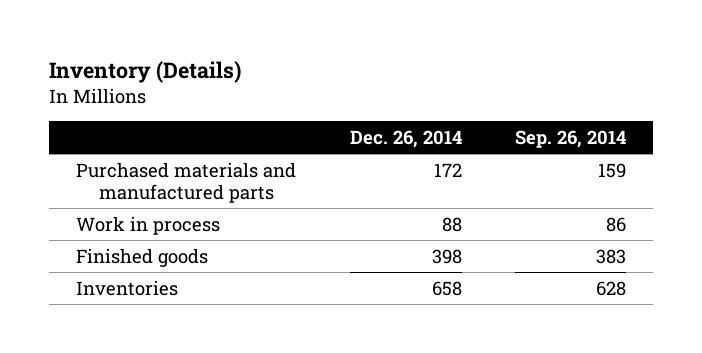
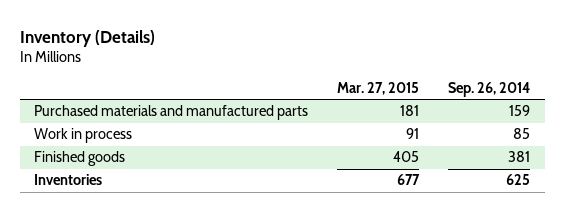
- | Dec. 26, 2014 | Sep. 26, 2014
+ | Mar. 27, 2015 | Sep. 26, 2014
- Work in process | 88 | 86
- Finished goods | 398 | 383
- Inventories | 658 | 628
+ Work in process | 91 | 85
+ Finished goods | 405 | 381
+ Inventories | 677 | 625

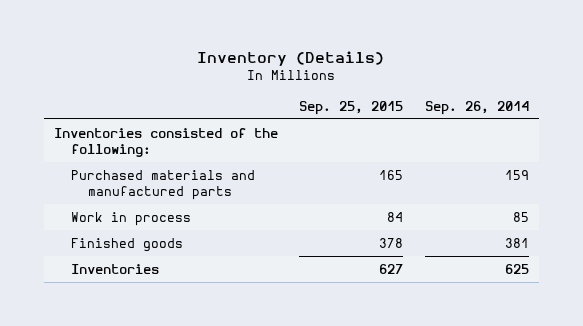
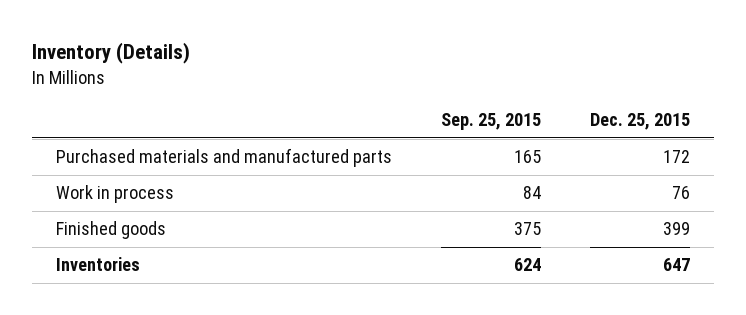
- | Sep. 25, 2015 | Sep. 26, 2014
+ | Sep. 25, 2015 | Dec. 25, 2015
- Inventories consisted of the following:
- Finished goods | 378 | 381
- Inventories | 627 | 625
+ Finished goods | 375 | 399
+ Inventories | 624 | 647

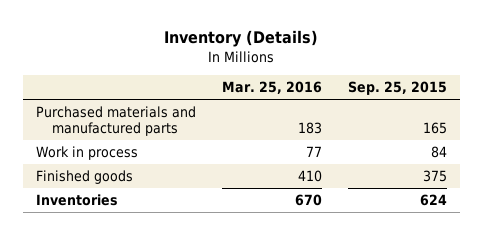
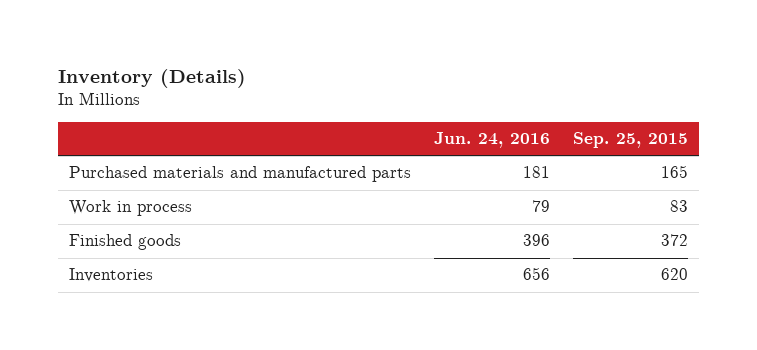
- | Mar. 25, 2016 | Sep. 25, 2015
+ | Jun. 24, 2016 | Sep. 25, 2015
- Work in process | 77 | 84
- Finished goods | 410 | 375
- Inventories | 670 | 624
+ Work in process | 79 | 83
+ Finished goods | 396 | 372
+ Inventories | 656 | 620

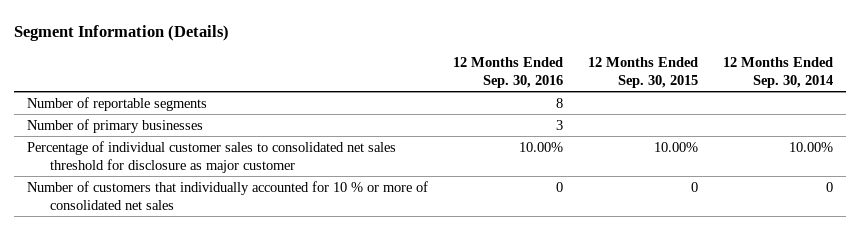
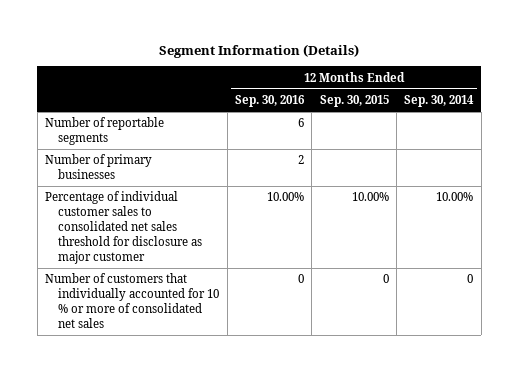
- Number of reportable segments | 8 | |
- Number of primary businesses | 3 | |
+ Number of reportable segments | 6 | |
+ Number of primary businesses | 2 | |

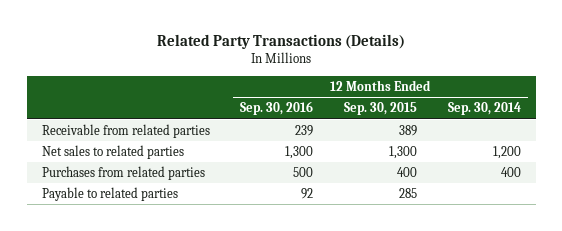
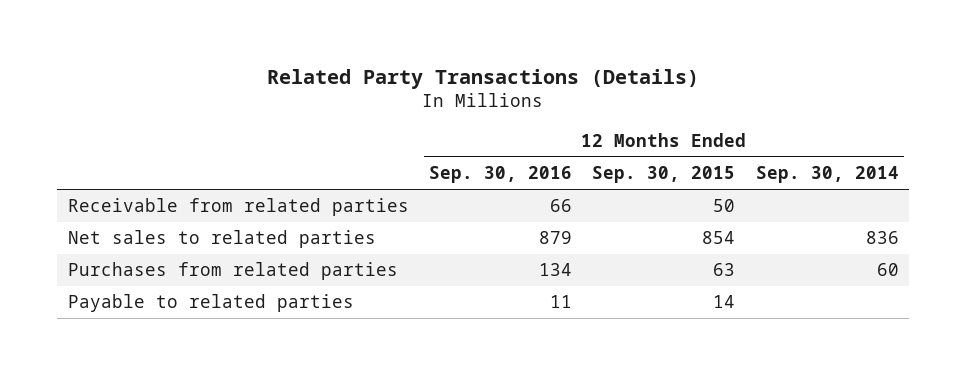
- Receivable from related parties | 239 | 389 |
- Net sales to related parties | 1,300 | 1,300 | 1,200
- Purchases from related parties | 500 | 400 | 400
- Payable to related parties | 92 | 285 |
+ Receivable from related parties | 66 | 50 |
+ Net sales to related parties | 879 | 854 | 836
+ Purchases from related parties | 134 | 63 | 60
+ Payable to related parties | 11 | 14 |

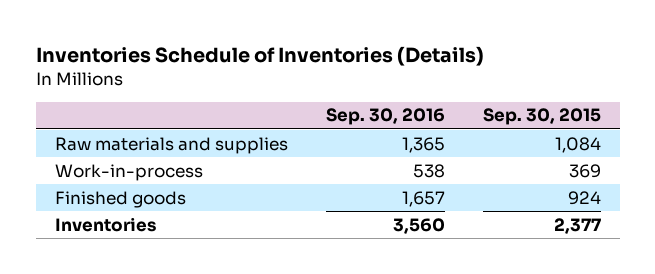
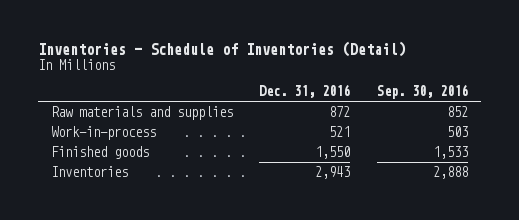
- Inventories Schedule of Inventories (Details)
+ Inventories - Schedule of Inventories (Detail)
- | Sep. 30, 2016 | Sep. 30, 2015
+ | Dec. 31, 2016 | Sep. 30, 2016
- Raw materials and supplies | 1,365 | 1,084
- Work-in-process | 538 | 369
- Finished goods | 1,657 | 924
- Inventories | 3,560 | 2,377
+ Raw materials and supplies | 872 | 852
+ Work-in-process | 521 | 503
+ Finished goods | 1,550 | 1,533
+ Inventories | 2,943 | 2,888

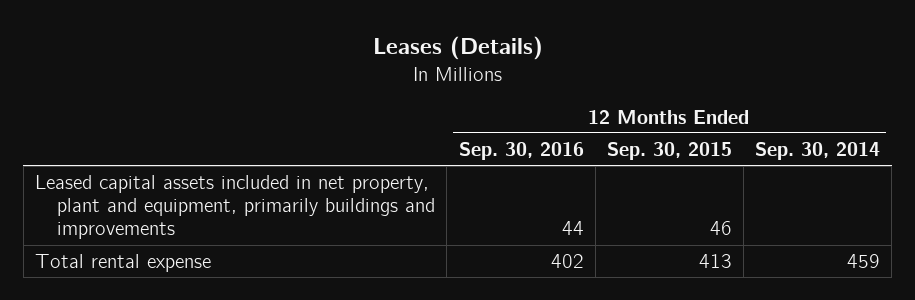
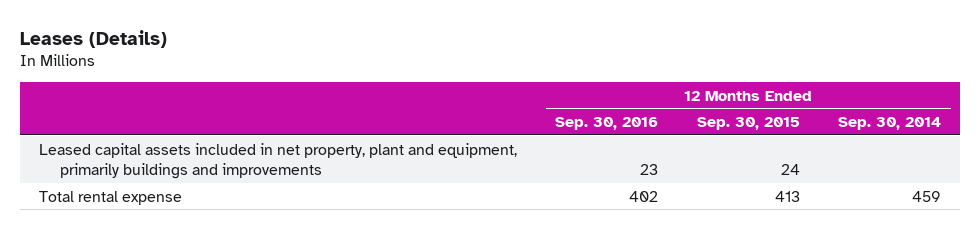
- Leased capital assets included in net property, plant and equipment, primarily buildings and improvements | 44 | 46 |
+ Leased capital assets included in net property, plant and equipment, primarily buildings and improvements | 23 | 24 |

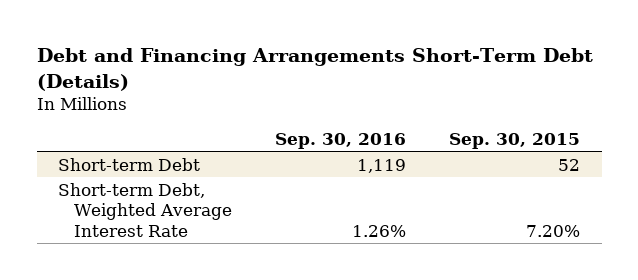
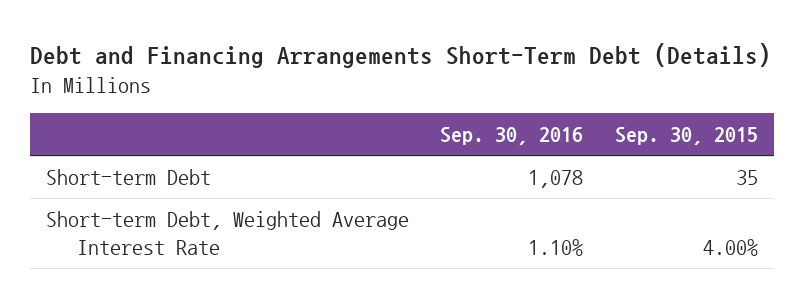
- Short-term Debt | 1,119 | 52
- Short-term Debt, Weighted Average Interest Rate | 1.26% | 7.20%
+ Short-term Debt | 1,078 | 35
+ Short-term Debt, Weighted Average Interest Rate | 1.10% | 4.00%

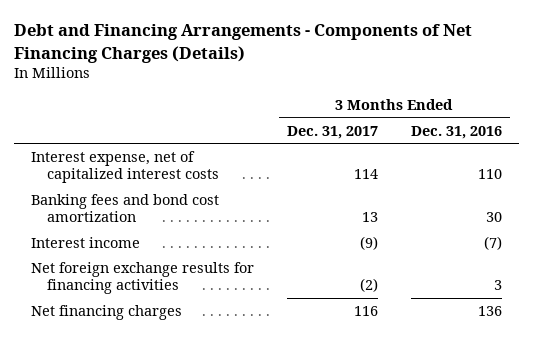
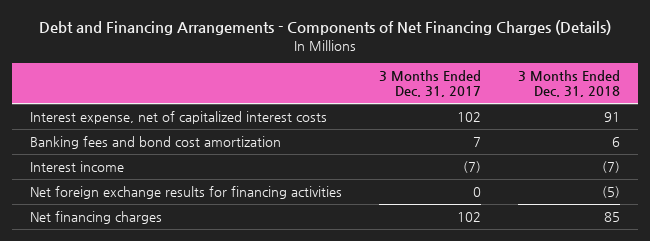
- | 3 Months Ended Dec. 31, 2017 | 3 Months Ended Dec. 31, 2016
+ | 3 Months Ended Dec. 31, 2017 | 3 Months Ended Dec. 31, 2018
- Interest expense, net of capitalized interest costs | 114 | 110
- Banking fees and bond cost amortization | 13 | 30
- Interest income | (9) | (7)
- Net foreign exchange results for financing activities | (2) | 3
- Net financing charges | 116 | 136
+ Interest expense, net of capitalized interest costs | 102 | 91
+ Banking fees and bond cost amortization | 7 | 6
+ Interest income | (7) | (7)
+ Net foreign exchange results for financing activities | 0 | (5)
+ Net financing charges | 102 | 85

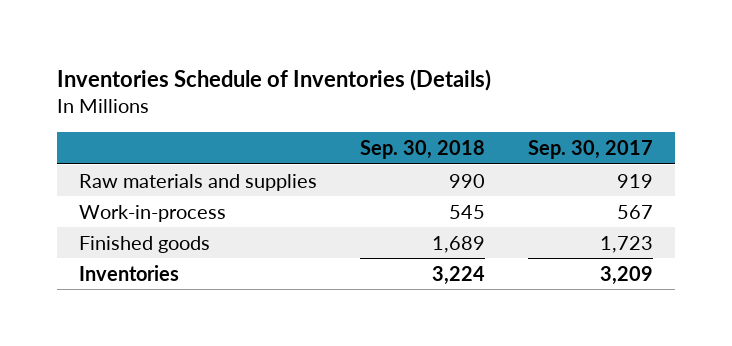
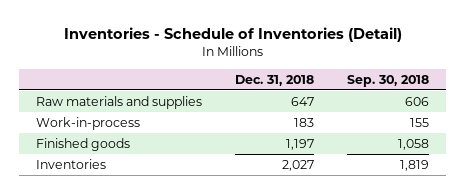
- Inventories Schedule of Inventories (Details)
+ Inventories - Schedule of Inventories (Detail)
- | Sep. 30, 2018 | Sep. 30, 2017
+ | Dec. 31, 2018 | Sep. 30, 2018
- Raw materials and supplies | 990 | 919
- Work-in-process | 545 | 567
- Finished goods | 1,689 | 1,723
- Inventories | 3,224 | 3,209
+ Raw materials and supplies | 647 | 606
+ Work-in-process | 183 | 155
+ Finished goods | 1,197 | 1,058
+ Inventories | 2,027 | 1,819

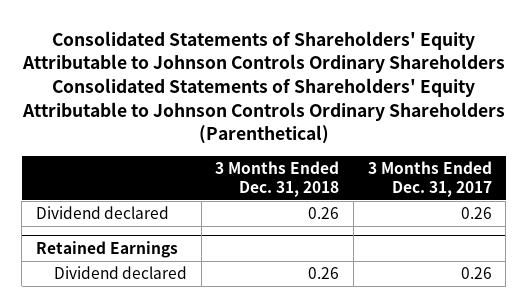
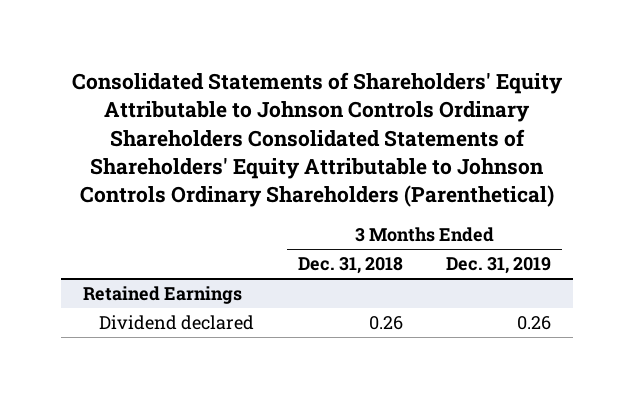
- | 3 Months Ended Dec. 31, 2018 | 3 Months Ended Dec. 31, 2017
+ | 3 Months Ended Dec. 31, 2018 | 3 Months Ended Dec. 31, 2019
- Dividend declared | 0.26 | 0.26

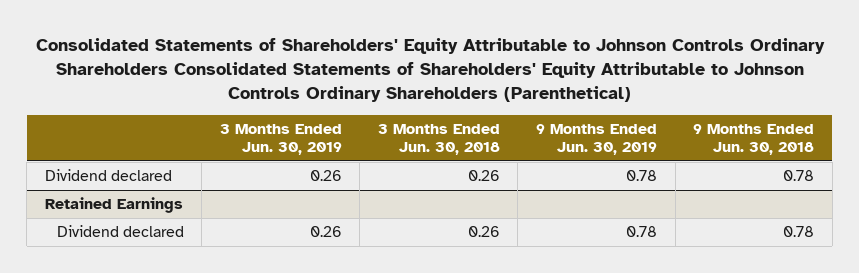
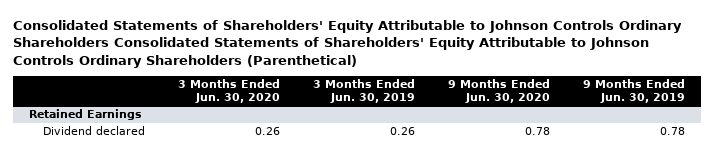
- | 3 Months Ended Jun. 30, 2019 | 3 Months Ended Jun. 30, 2018 | 9 Months Ended Jun. 30, 2019 | 9 Months Ended Jun. 30, 2018
+ | 3 Months Ended Jun. 30, 2020 | 3 Months Ended Jun. 30, 2019 | 9 Months Ended Jun. 30, 2020 | 9 Months Ended Jun. 30, 2019
- Dividend declared | 0.26 | 0.26 | 0.78 | 0.78

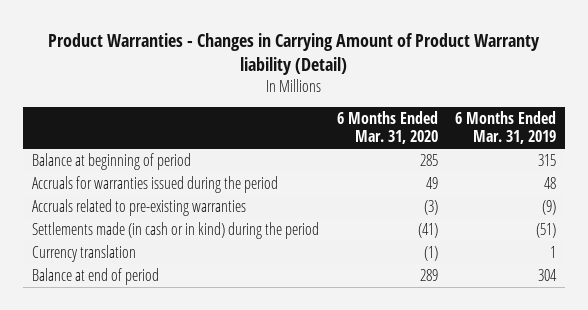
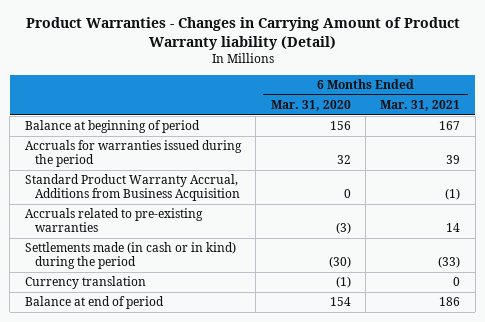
- | 6 Months Ended Mar. 31, 2020 | 6 Months Ended Mar. 31, 2019
+ | 6 Months Ended Mar. 31, 2020 | 6 Months Ended Mar. 31, 2021
- Balance at beginning of period | 285 | 315
- Accruals for warranties issued during the period | 49 | 48
+ Balance at beginning of period | 156 | 167
+ Accruals for warranties issued during the period | 32 | 39
+ Standard Product Warranty Accrual, Additions from Business Acquisition | 0 | (1)
- Settlements made (in cash or in kind) during the period | (41) | (51)
+ Settlements made (in cash or in kind) during the period | (30) | (33)
- Balance at end of period | 289 | 304
+ Balance at end of period | 154 | 186

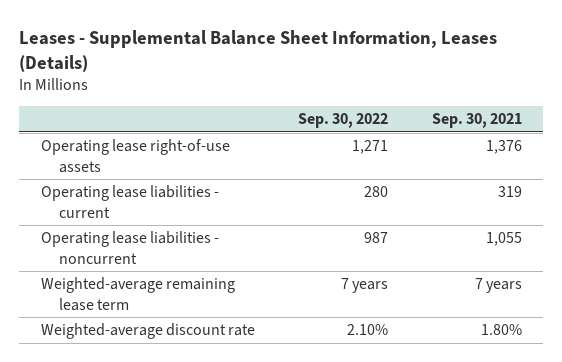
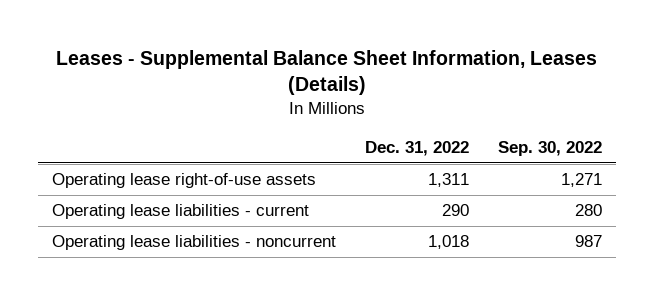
- | Sep. 30, 2022 | Sep. 30, 2021
+ | Dec. 31, 2022 | Sep. 30, 2022
- Weighted-average remaining lease term | 7 years | 7 years
- Weighted-average discount rate | 2.10% | 1.80%

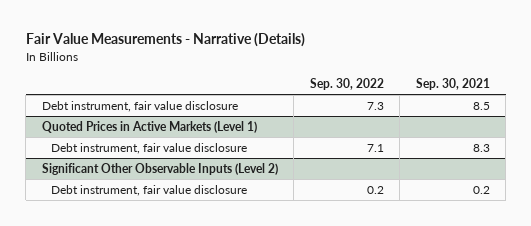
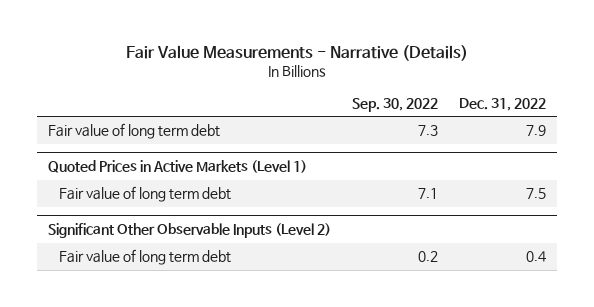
- | Sep. 30, 2022 | Sep. 30, 2021
+ | Sep. 30, 2022 | Dec. 31, 2022
- Debt instrument, fair value disclosure | 7.3 | 8.5
+ Fair value of long term debt | 7.3 | 7.9
@ Quoted Prices in Active Markets (Level 1)
- Debt instrument, fair value disclosure | 7.1 | 8.3
+ Fair value of long term debt | 7.1 | 7.5
@ Significant Other Observable Inputs (Level 2)
- Debt instrument, fair value disclosure | 0.2 | 0.2
+ Fair value of long term debt | 0.2 | 0.4

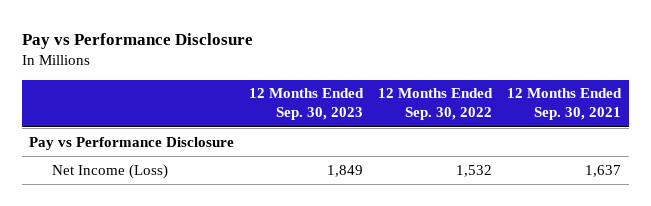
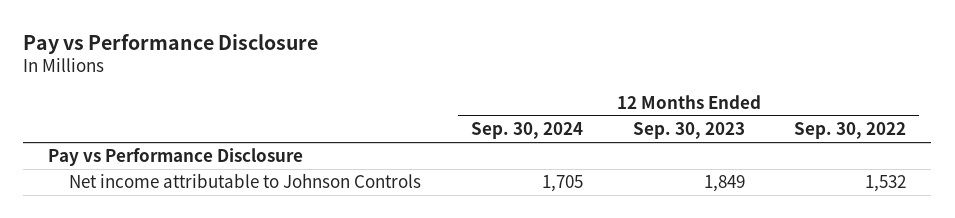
- | 12 Months Ended Sep. 30, 2023 | 12 Months Ended Sep. 30, 2022 | 12 Months Ended Sep. 30, 2021
+ | 12 Months Ended Sep. 30, 2024 | 12 Months Ended Sep. 30, 2023 | 12 Months Ended Sep. 30, 2022
- Net Income (Loss) | 1,849 | 1,532 | 1,637
+ Net income attributable to Johnson Controls | 1,705 | 1,849 | 1,532

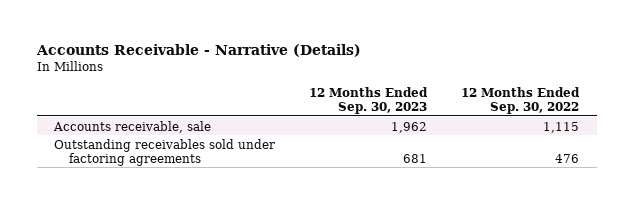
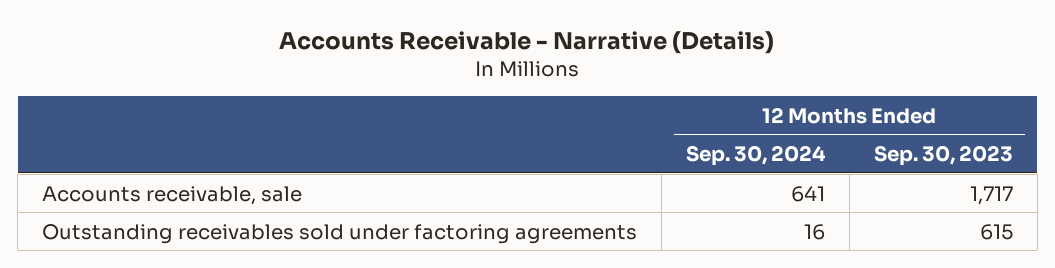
- | 12 Months Ended Sep. 30, 2023 | 12 Months Ended Sep. 30, 2022
+ | 12 Months Ended Sep. 30, 2024 | 12 Months Ended Sep. 30, 2023
- Accounts receivable, sale | 1,962 | 1,115
- Outstanding receivables sold under factoring agreements | 681 | 476
+ Accounts receivable, sale | 641 | 1,717
+ Outstanding receivables sold under factoring agreements | 16 | 615

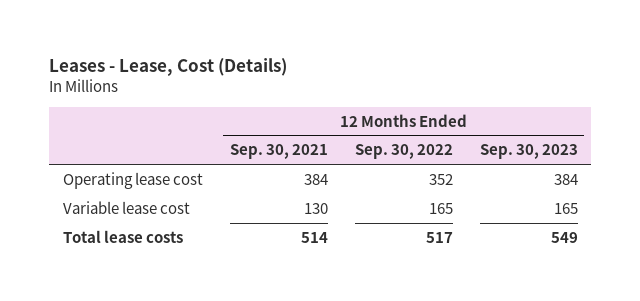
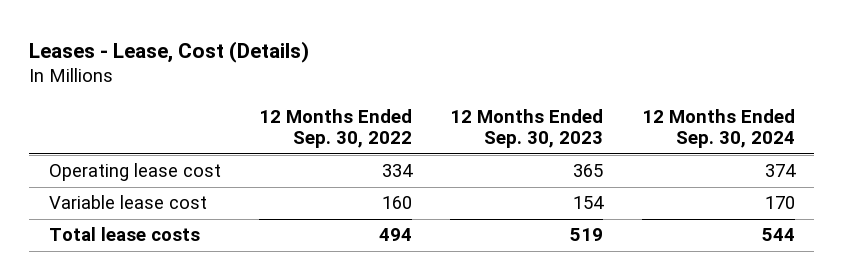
- | 12 Months Ended Sep. 30, 2021 | 12 Months Ended Sep. 30, 2022 | 12 Months Ended Sep. 30, 2023
+ | 12 Months Ended Sep. 30, 2022 | 12 Months Ended Sep. 30, 2023 | 12 Months Ended Sep. 30, 2024
- Operating lease cost | 384 | 352 | 384
- Variable lease cost | 130 | 165 | 165
- Total lease costs | 514 | 517 | 549
+ Operating lease cost | 334 | 365 | 374
+ Variable lease cost | 160 | 154 | 170
+ Total lease costs | 494 | 519 | 544

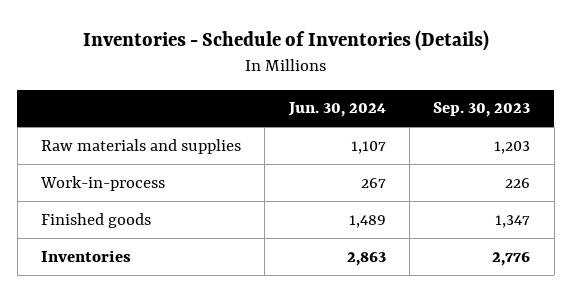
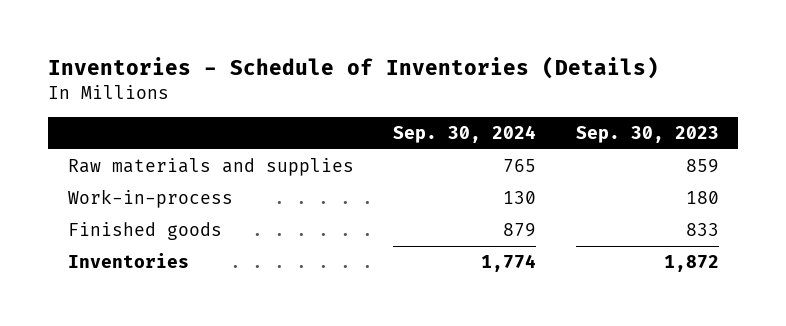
- | Jun. 30, 2024 | Sep. 30, 2023
+ | Sep. 30, 2024 | Sep. 30, 2023
- Raw materials and supplies | 1,107 | 1,203
- Work-in-process | 267 | 226
- Finished goods | 1,489 | 1,347
- Inventories | 2,863 | 2,776
+ Raw materials and supplies | 765 | 859
+ Work-in-process | 130 | 180
+ Finished goods | 879 | 833
+ Inventories | 1,774 | 1,872

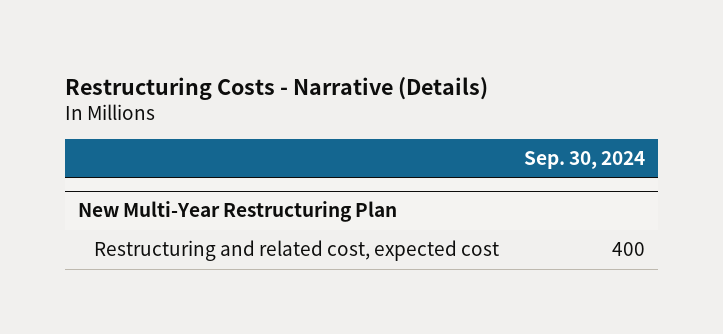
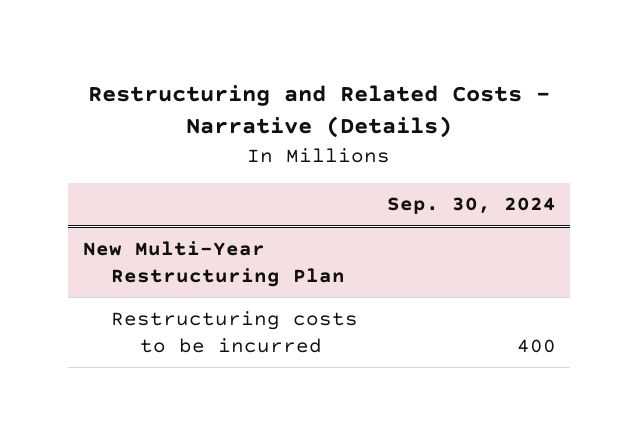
- Restructuring Costs - Narrative (Details)
+ Restructuring and Related Costs - Narrative (Details)
@ New Multi-Year Restructuring Plan
- Restructuring and related cost, expected cost | 400
+ Restructuring costs to be incurred | 400

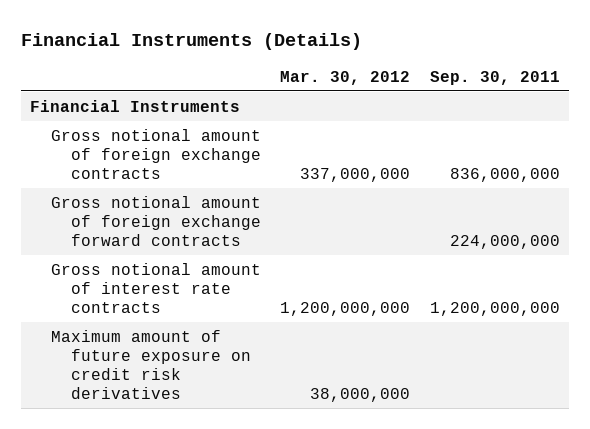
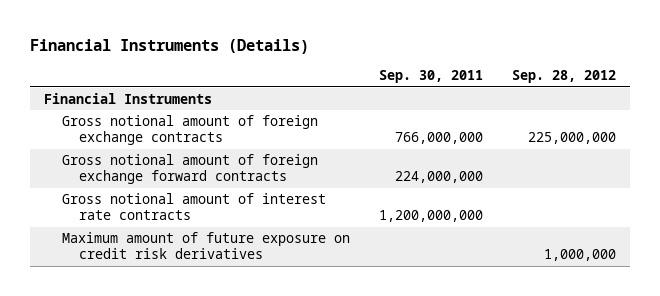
- | Mar. 30, 2012 | Sep. 30, 2011
+ | Sep. 30, 2011 | Sep. 28, 2012
- Gross notional amount of foreign exchange contracts | 337,000,000 | 836,000,000
+ Gross notional amount of foreign exchange contracts | 766,000,000 | 225,000,000

